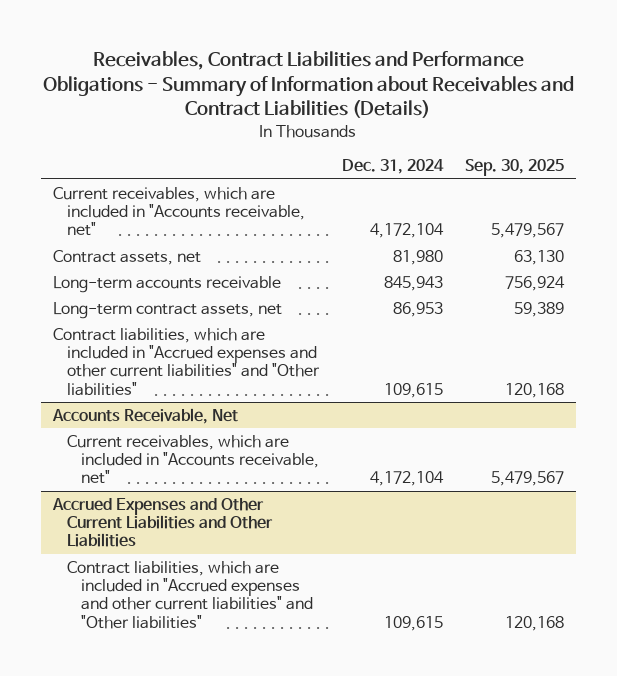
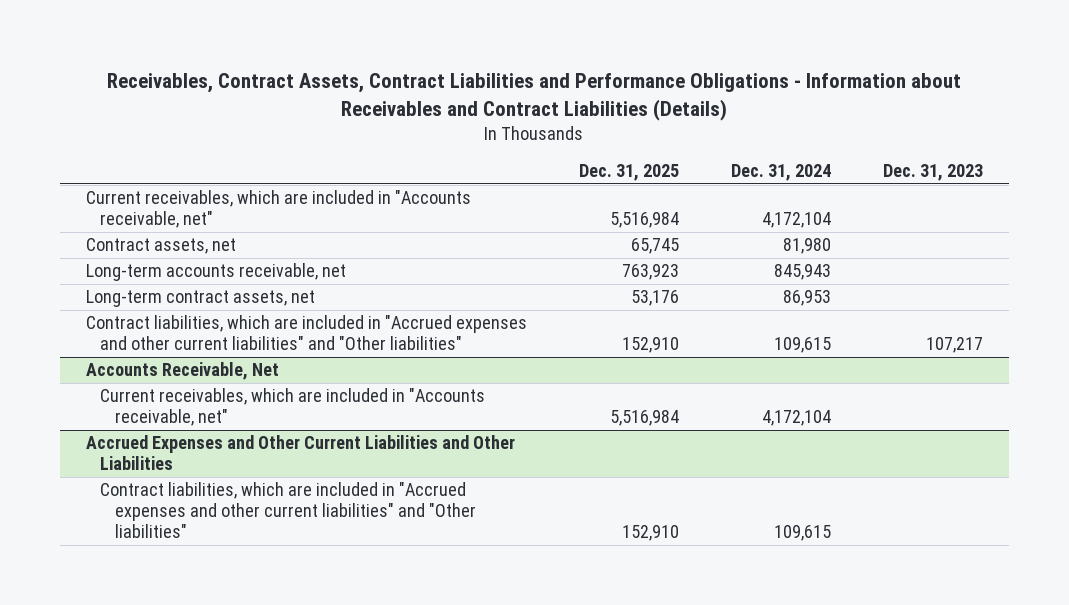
- Receivables, Contract Liabilities and Performance Obligations - Summary of Information about Receivables and Contract Liabilities (Details)
+ Receivables, Contract Assets, Contract Liabilities and Performance Obligations - Information about Receivables and Contract Liabilities (Details)
- | Dec. 31, 2024 | Sep. 30, 2025
+ | Dec. 31, 2025 | Dec. 31, 2024 | Dec. 31, 2023
- Long-term accounts receivable | 845,943 | 756,924
+ Long-term accounts receivable, net | 763,923 | 845,943 |

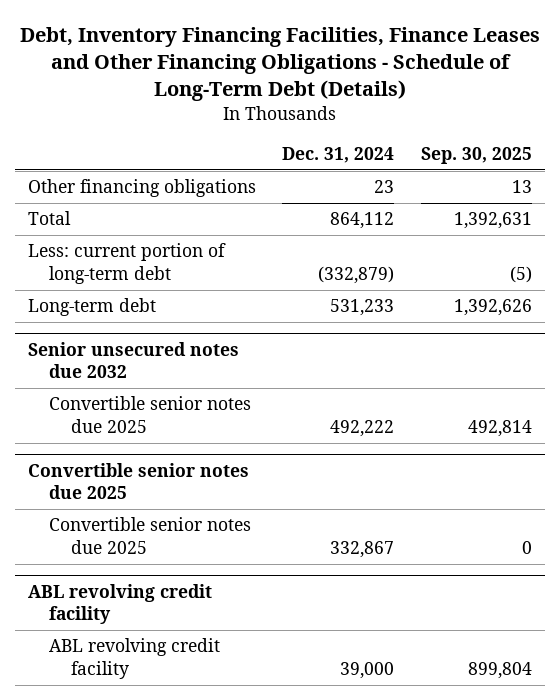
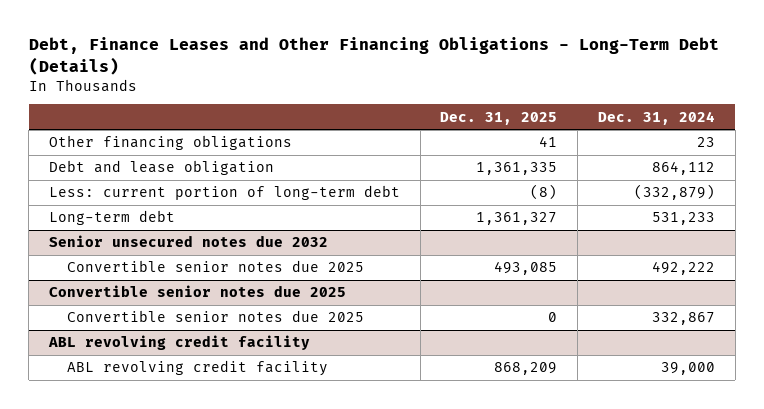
- Debt, Inventory Financing Facilities, Finance Leases and Other Financing Obligations - Schedule of Long-Term Debt (Details)
+ Debt, Finance Leases and Other Financing Obligations - Long-Term Debt (Details)
- | Dec. 31, 2024 | Sep. 30, 2025
+ | Dec. 31, 2025 | Dec. 31, 2024
- Total | 864,112 | 1,392,631
+ Debt and lease obligation | 1,361,335 | 864,112

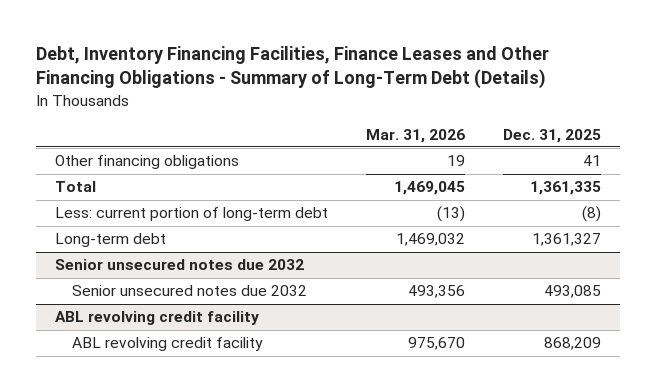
- Debt, Finance Leases and Other Financing Obligations - Long-Term Debt (Details)
+ Debt, Inventory Financing Facilities, Finance Leases and Other Financing Obligations - Summary of Long-Term Debt (Details)
- | Dec. 31, 2025 | Dec. 31, 2024
+ | Mar. 31, 2026 | Dec. 31, 2025
- Debt and lease obligation | 1,361,335 | 864,112
+ Total | 1,469,045 | 1,361,335
@ Senior unsecured notes due 2032
- Convertible senior notes due 2025 | 493,085 | 492,222
- Convertible senior notes due 2025
- Convertible senior notes due 2025 | 0 | 332,867
@ Senior unsecured notes due 2032
+ Senior unsecured notes due 2032 | 493,356 | 493,085

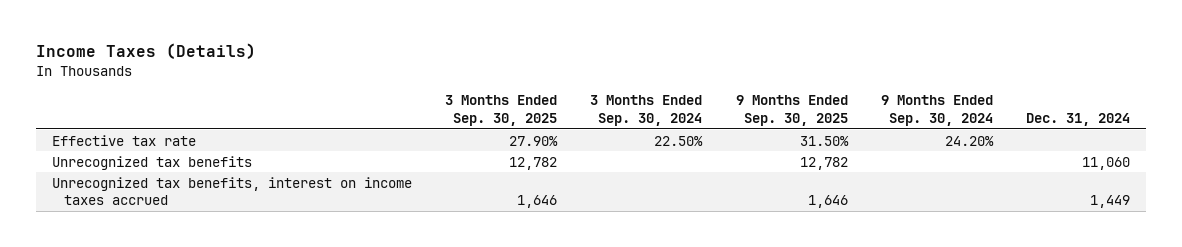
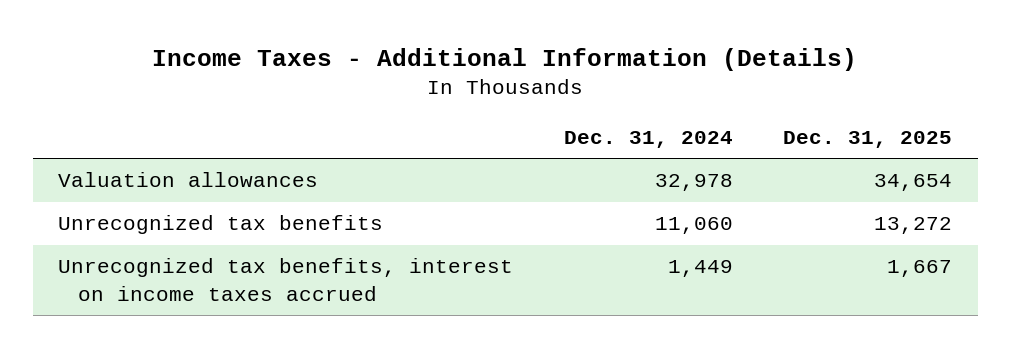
- Income Taxes (Details)
+ Income Taxes - Additional Information (Details)
- | 3 Months Ended Sep. 30, 2025 | 3 Months Ended Sep. 30, 2024 | 9 Months Ended Sep. 30, 2025 | 9 Months Ended Sep. 30, 2024 | Dec. 31, 2024
+ | Dec. 31, 2024 | Dec. 31, 2025
- Effective tax rate | 27.90% | 22.50% | 31.50% | 24.20% |
+ Valuation allowances | 32,978 | 34,654

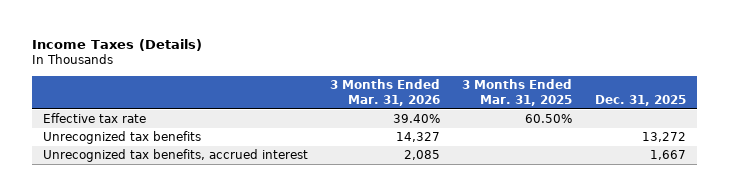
- Income Taxes - Additional Information (Details)
+ Income Taxes (Details)
- | Dec. 31, 2024 | Dec. 31, 2025
+ | 3 Months Ended Mar. 31, 2026 | 3 Months Ended Mar. 31, 2025 | Dec. 31, 2025
- Valuation allowances | 32,978 | 34,654
+ Effective tax rate | 39.40% | 60.50% |
- Unrecognized tax benefits, interest on income taxes accrued | 1,449 | 1,667
+ Unrecognized tax benefits, accrued interest | 2,085 | | 1,667

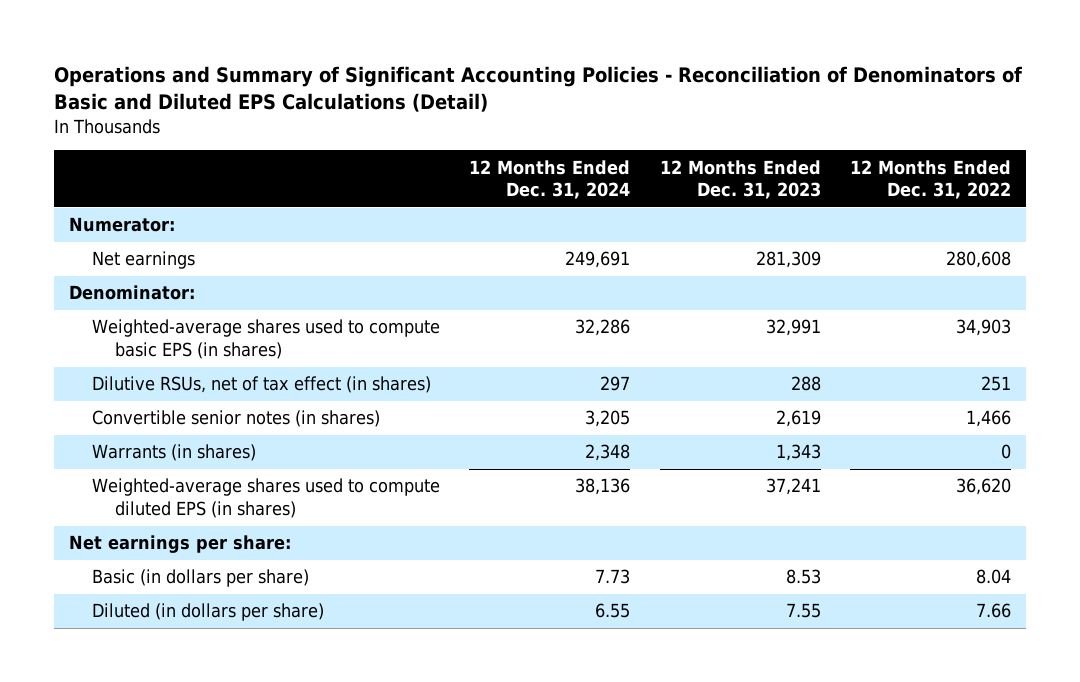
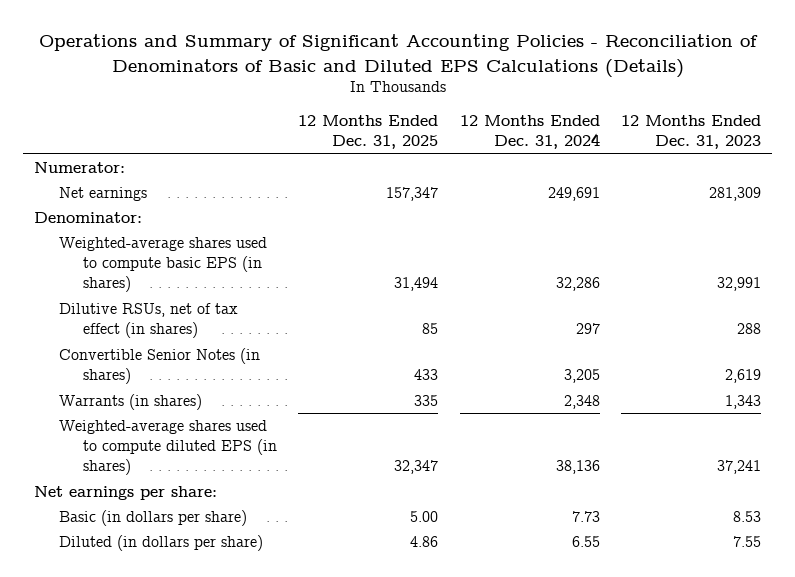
- Operations and Summary of Significant Accounting Policies - Reconciliation of Denominators of Basic and Diluted EPS Calculations (Detail)
+ Operations and Summary of Significant Accounting Policies - Reconciliation of Denominators of Basic and Diluted EPS Calculations (Details)
- | 12 Months Ended Dec. 31, 2024 | 12 Months Ended Dec. 31, 2023 | 12 Months Ended Dec. 31, 2022
+ | 12 Months Ended Dec. 31, 2025 | 12 Months Ended Dec. 31, 2024 | 12 Months Ended Dec. 31, 2023
- Convertible senior notes (in shares) | 3,205 | 2,619 | 1,466
+ Convertible Senior Notes (in shares) | 433 | 3,205 | 2,619

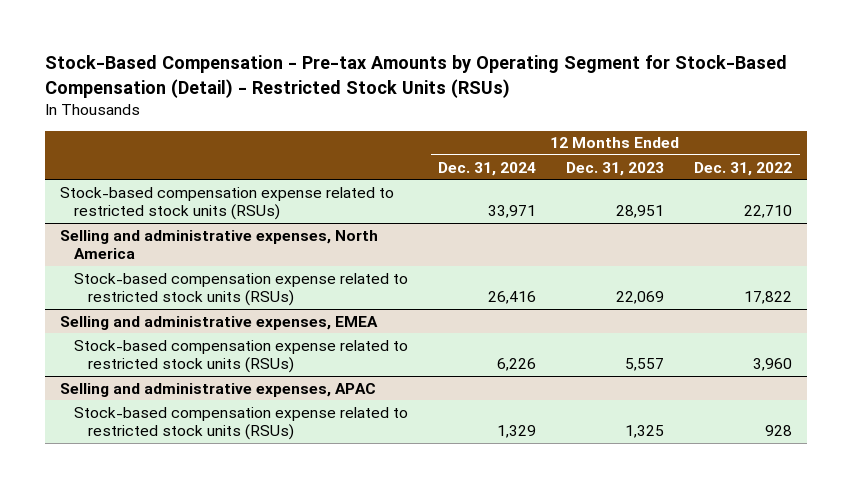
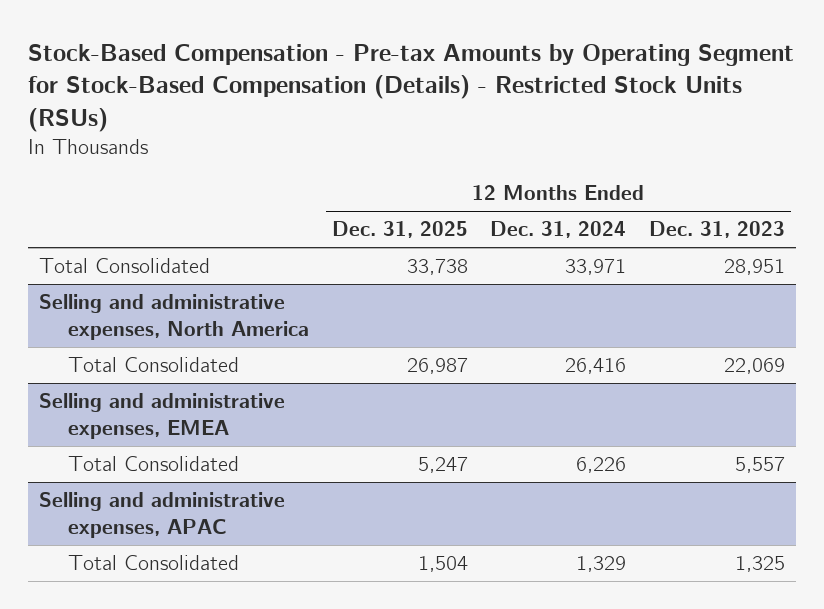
- Stock-Based Compensation - Pre-tax Amounts by Operating Segment for Stock-Based Compensation (Detail) - Restricted Stock Units (RSUs)
+ Stock-Based Compensation - Pre-tax Amounts by Operating Segment for Stock-Based Compensation (Details) - Restricted Stock Units (RSUs)
- | 12 Months Ended Dec. 31, 2024 | 12 Months Ended Dec. 31, 2023 | 12 Months Ended Dec. 31, 2022
+ | 12 Months Ended Dec. 31, 2025 | 12 Months Ended Dec. 31, 2024 | 12 Months Ended Dec. 31, 2023
- Stock-based compensation expense related to restricted stock units (RSUs) | 33,971 | 28,951 | 22,710
+ Total Consolidated | 33,738 | 33,971 | 28,951
@ Selling and administrative expenses, North America
- Stock-based compensation expense related to restricted stock units (RSUs) | 26,416 | 22,069 | 17,822
+ Total Consolidated | 26,987 | 26,416 | 22,069
@ Selling and administrative expenses, EMEA
- Stock-based compensation expense related to restricted stock units (RSUs) | 6,226 | 5,557 | 3,960
+ Total Consolidated | 5,247 | 6,226 | 5,557
@ Selling and administrative expenses, APAC
- Stock-based compensation expense related to restricted stock units (RSUs) | 1,329 | 1,325 | 928
+ Total Consolidated | 1,504 | 1,329 | 1,325

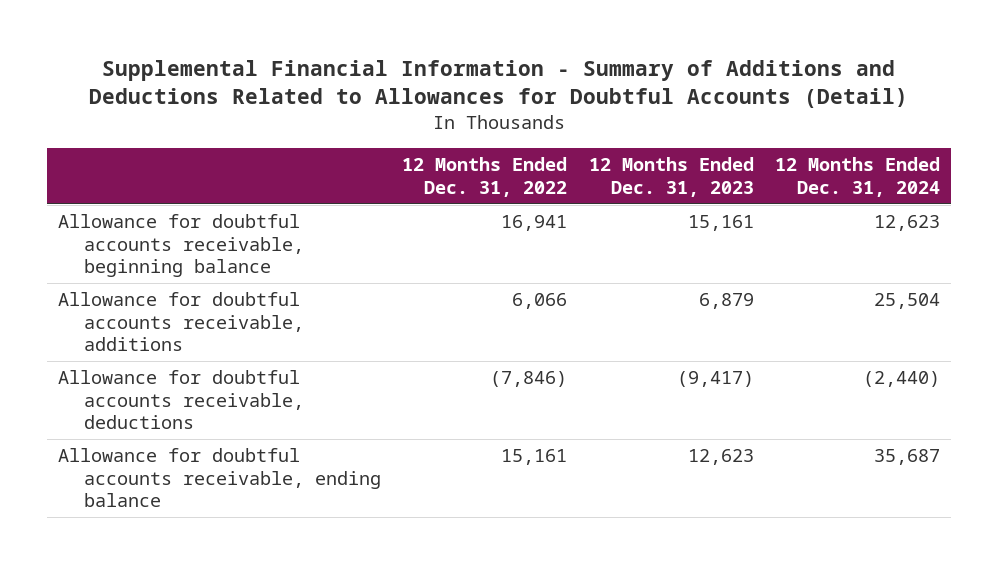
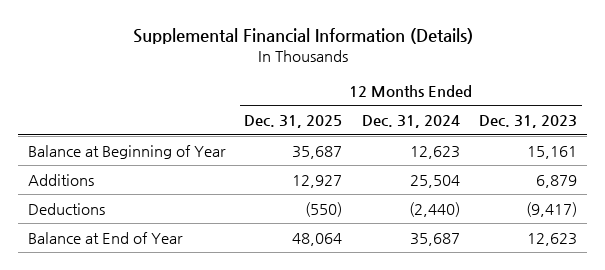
- Supplemental Financial Information - Summary of Additions and Deductions Related to Allowances for Doubtful Accounts (Detail)
+ Supplemental Financial Information (Details)
- | 12 Months Ended Dec. 31, 2022 | 12 Months Ended Dec. 31, 2023 | 12 Months Ended Dec. 31, 2024
+ | 12 Months Ended Dec. 31, 2025 | 12 Months Ended Dec. 31, 2024 | 12 Months Ended Dec. 31, 2023
- Allowance for doubtful accounts receivable, beginning balance | 16,941 | 15,161 | 12,623
- Allowance for doubtful accounts receivable, additions | 6,066 | 6,879 | 25,504
- Allowance for doubtful accounts receivable, deductions | (7,846) | (9,417) | (2,440)
- Allowance for doubtful accounts receivable, ending balance | 15,161 | 12,623 | 35,687
+ Balance at Beginning of Year | 35,687 | 12,623 | 15,161
+ Additions | 12,927 | 25,504 | 6,879
+ Deductions | (550) | (2,440) | (9,417)
+ Balance at End of Year | 48,064 | 35,687 | 12,623

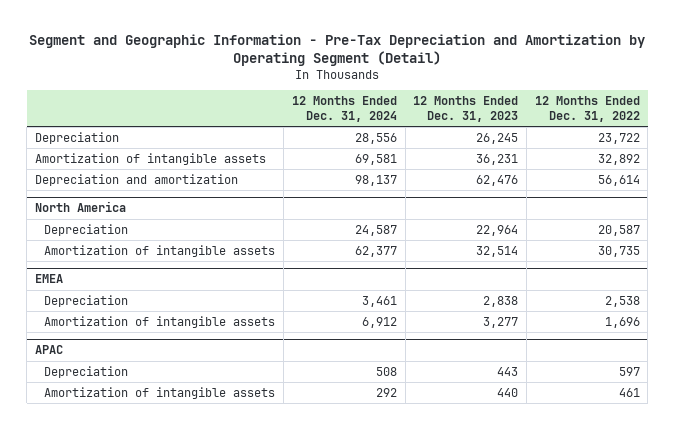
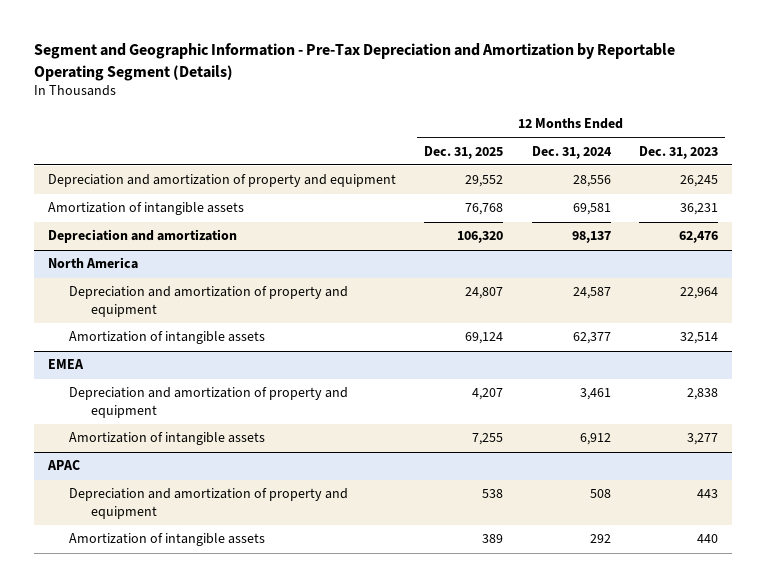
- Segment and Geographic Information - Pre-Tax Depreciation and Amortization by Operating Segment (Detail)
+ Segment and Geographic Information - Pre-Tax Depreciation and Amortization by Reportable Operating Segment (Details)
- | 12 Months Ended Dec. 31, 2024 | 12 Months Ended Dec. 31, 2023 | 12 Months Ended Dec. 31, 2022
+ | 12 Months Ended Dec. 31, 2025 | 12 Months Ended Dec. 31, 2024 | 12 Months Ended Dec. 31, 2023
- Depreciation | 28,556 | 26,245 | 23,722
+ Depreciation and amortization of property and equipment | 29,552 | 28,556 | 26,245
@ North America
- Depreciation | 24,587 | 22,964 | 20,587
+ Depreciation and amortization of property and equipment | 24,807 | 24,587 | 22,964
@ EMEA
- Depreciation | 3,461 | 2,838 | 2,538
+ Depreciation and amortization of property and equipment | 4,207 | 3,461 | 2,838
@ APAC
- Depreciation | 508 | 443 | 597
+ Depreciation and amortization of property and equipment | 538 | 508 | 443

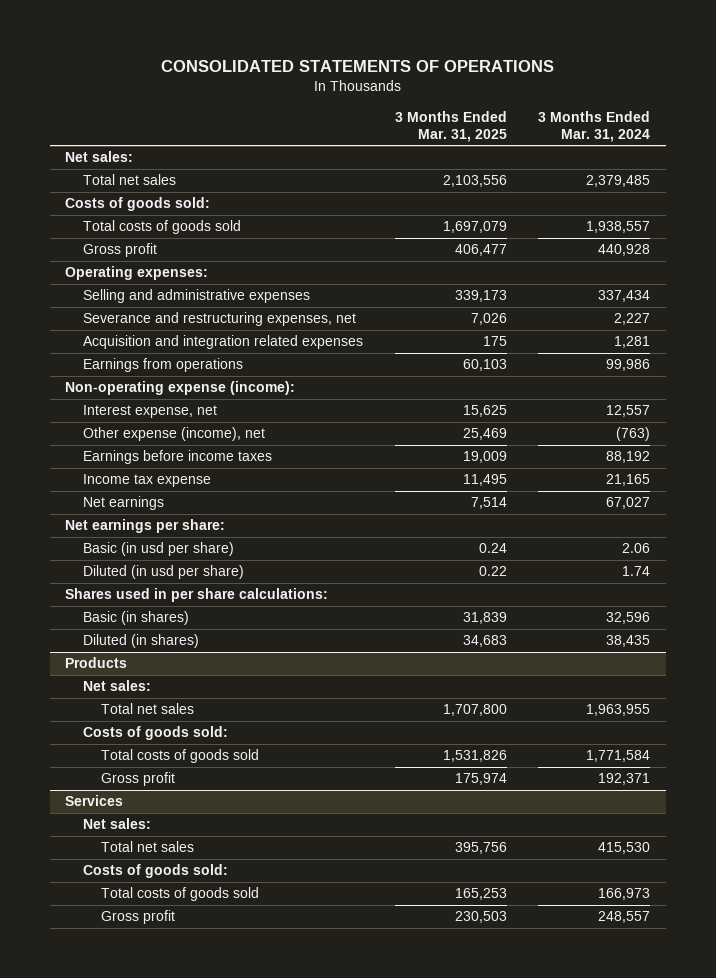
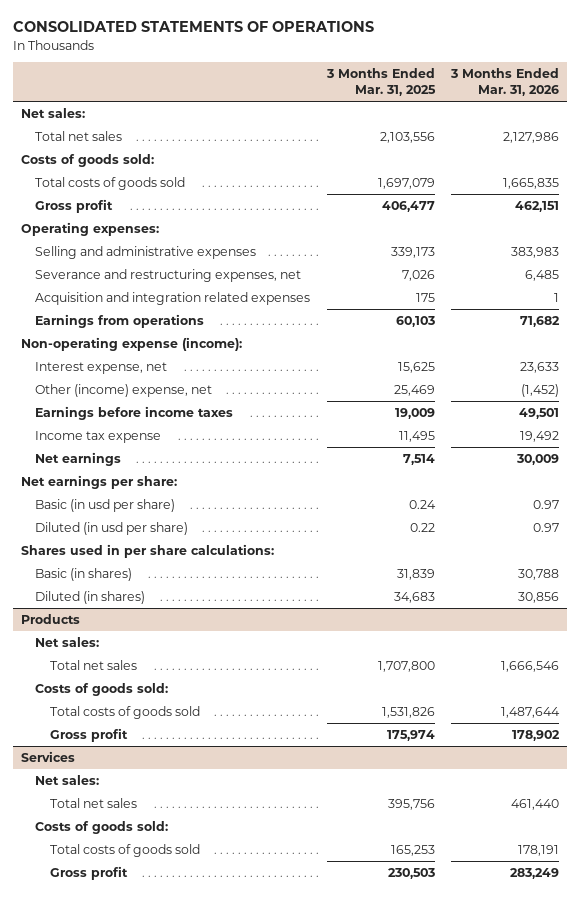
- | 3 Months Ended Mar. 31, 2025 | 3 Months Ended Mar. 31, 2024
+ | 3 Months Ended Mar. 31, 2025 | 3 Months Ended Mar. 31, 2026
- Other expense (income), net | 25,469 | (763)
+ Other (income) expense, net | 25,469 | (1,452)

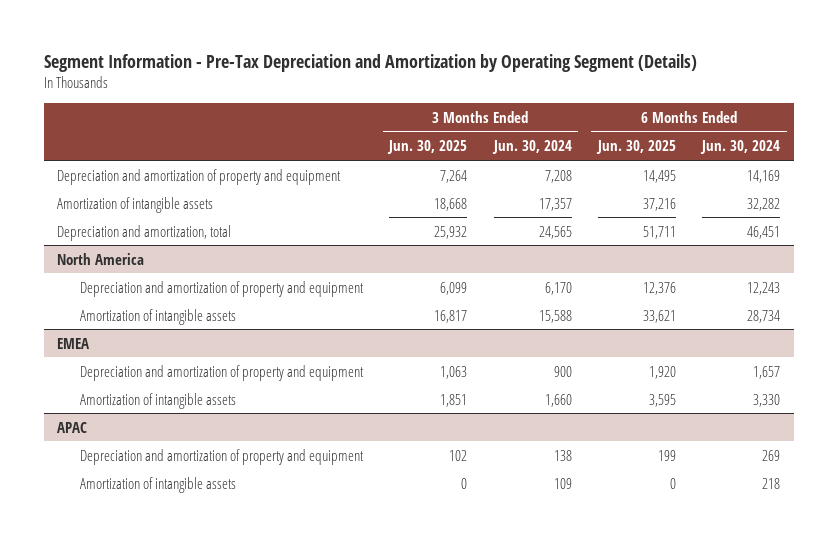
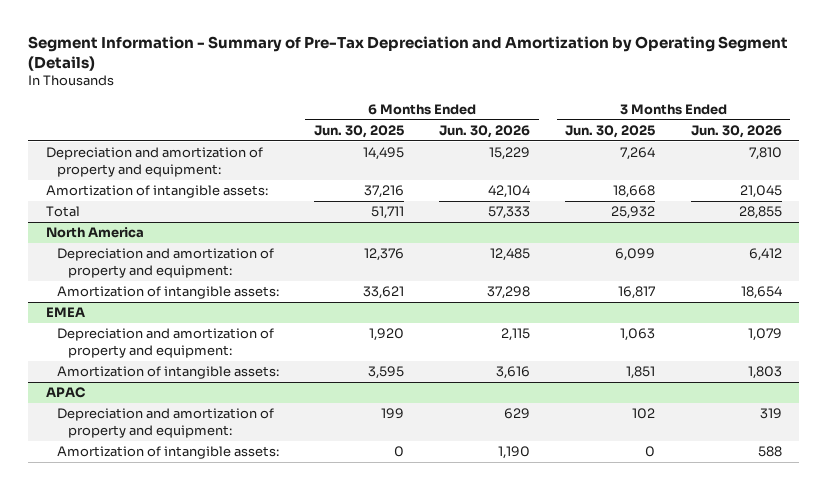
- Segment Information - Pre-Tax Depreciation and Amortization by Operating Segment (Details)
+ Segment Information - Summary of Pre-Tax Depreciation and Amortization by Operating Segment (Details)
- | 3 Months Ended Jun. 30, 2025 | 3 Months Ended Jun. 30, 2024 | 6 Months Ended Jun. 30, 2025 | 6 Months Ended Jun. 30, 2024
+ | 6 Months Ended Jun. 30, 2025 | 6 Months Ended Jun. 30, 2026 | 3 Months Ended Jun. 30, 2025 | 3 Months Ended Jun. 30, 2026
- Depreciation and amortization of property and equipment | 7,264 | 7,208 | 14,495 | 14,169
- Amortization of intangible assets | 18,668 | 17,357 | 37,216 | 32,282
- Depreciation and amortization, total | 25,932 | 24,565 | 51,711 | 46,451
+ Depreciation and amortization of property and equipment: | 14,495 | 15,229 | 7,264 | 7,810
+ Amortization of intangible assets: | 37,216 | 42,104 | 18,668 | 21,045
+ Total | 51,711 | 57,333 | 25,932 | 28,855
@ North America
- Depreciation and amortization of property and equipment | 6,099 | 6,170 | 12,376 | 12,243
- Amortization of intangible assets | 16,817 | 15,588 | 33,621 | 28,734
+ Depreciation and amortization of property and equipment: | 12,376 | 12,485 | 6,099 | 6,412
+ Amortization of intangible assets: | 33,621 | 37,298 | 16,817 | 18,654
@ EMEA
- Depreciation and amortization of property and equipment | 1,063 | 900 | 1,920 | 1,657
- Amortization of intangible assets | 1,851 | 1,660 | 3,595 | 3,330
+ Depreciation and amortization of property and equipment: | 1,920 | 2,115 | 1,063 | 1,079
+ Amortization of intangible assets: | 3,595 | 3,616 | 1,851 | 1,803
@ APAC
- Depreciation and amortization of property and equipment | 102 | 138 | 199 | 269
- Amortization of intangible assets | 0 | 109 | 0 | 218
+ Depreciation and amortization of property and equipment: | 199 | 629 | 102 | 319
+ Amortization of intangible assets: | 0 | 1,190 | 0 | 588

